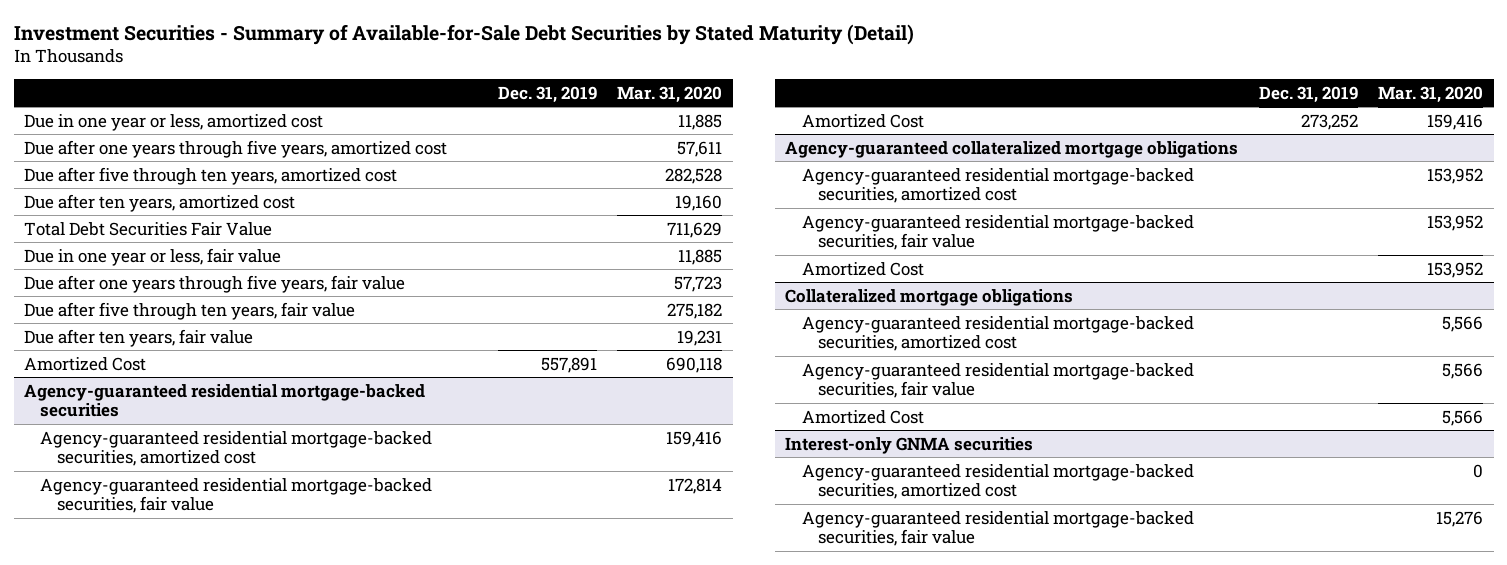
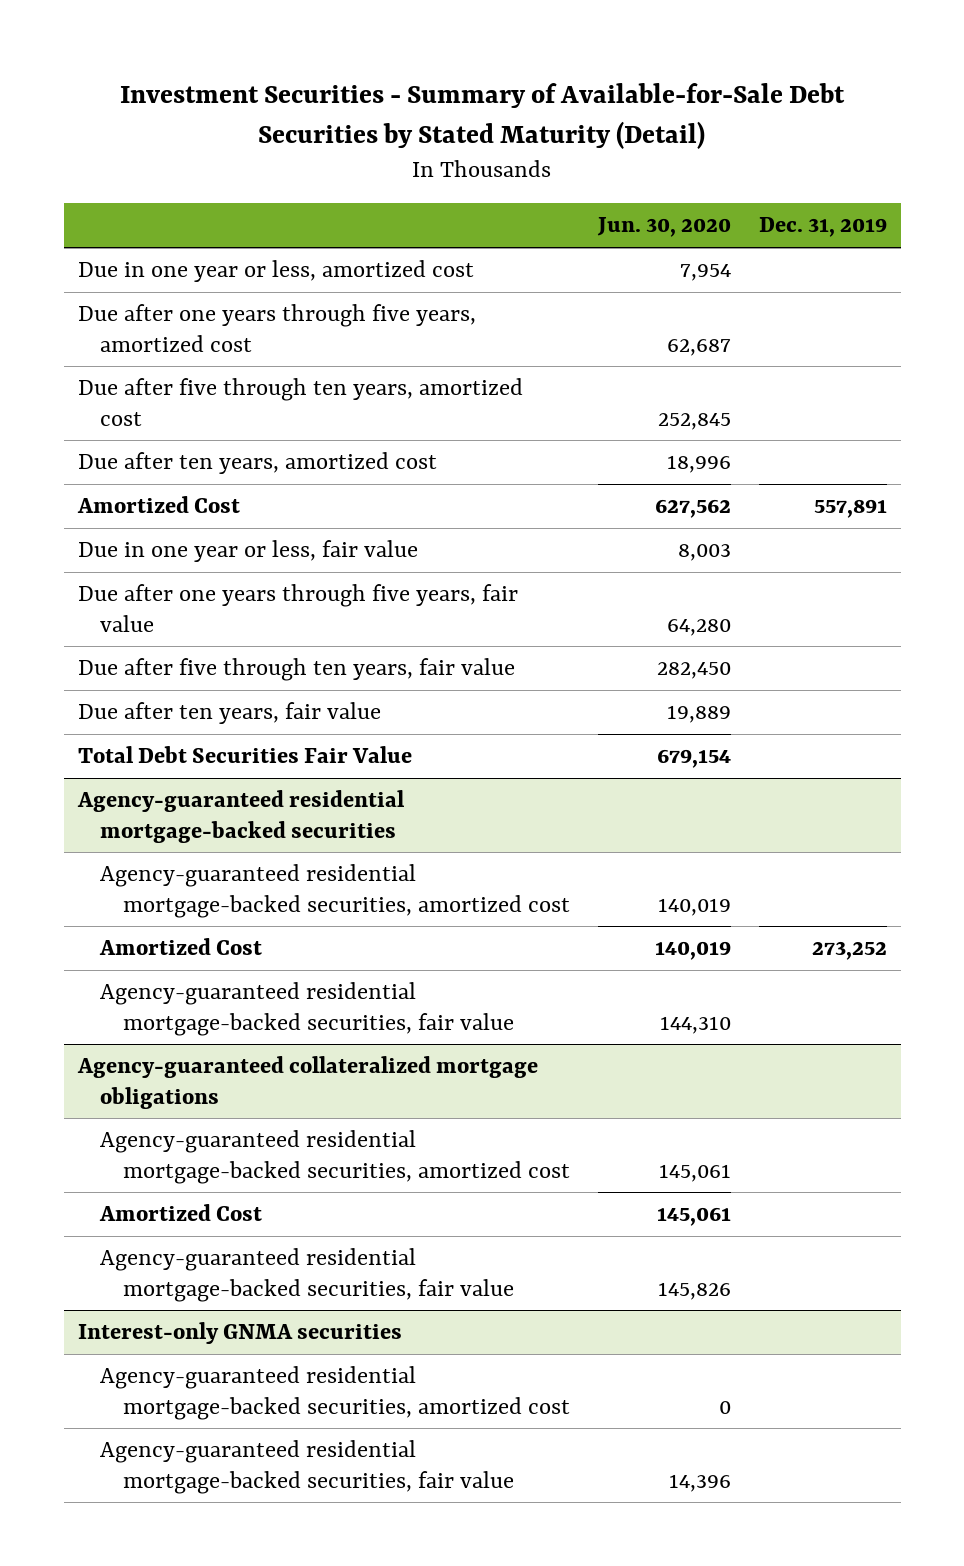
- | Dec. 31, 2019 | Mar. 31, 2020
+ | Jun. 30, 2020 | Dec. 31, 2019
moved up: Amortized Cost | 627,562 | 557,891
moved down: Total Debt Securities Fair Value | 679,154 |
@ Agency-guaranteed residential mortgage-backed securities
moved down: Agency-guaranteed residential mortgage-backed securities, fair value | 144,310 |
- Collateralized mortgage obligations
- Agency-guaranteed residential mortgage-backed securities, amortized cost | | 5,566
- Agency-guaranteed residential mortgage-backed securities, fair value | | 5,566
- Amortized Cost | | 5,566
@ Agency-guaranteed collateralized mortgage obligations
moved down: Agency-guaranteed residential mortgage-backed securities, fair value | 145,826 |

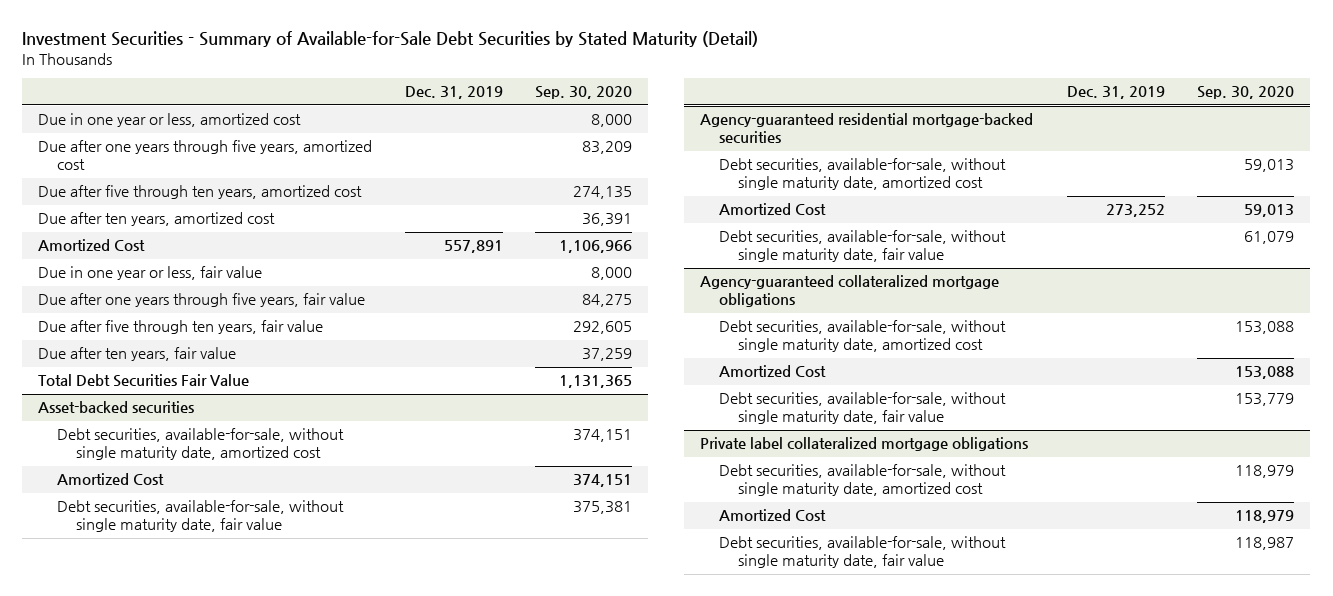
- | Jun. 30, 2020 | Dec. 31, 2019
+ | Dec. 31, 2019 | Sep. 30, 2020
+ Asset-backed securities
+ Debt securities, available-for-sale, without single maturity date, amortized cost | | 374,151
+ Amortized Cost | | 374,151
+ Debt securities, available-for-sale, without single maturity date, fair value | | 375,381
@ Agency-guaranteed residential mortgage-backed securities
- Agency-guaranteed residential mortgage-backed securities, amortized cost | 140,019 |
+ Debt securities, available-for-sale, without single maturity date, amortized cost | | 59,013
- Agency-guaranteed residential mortgage-backed securities, fair value | 144,310 |
+ Debt securities, available-for-sale, without single maturity date, fair value | | 61,079
@ Agency-guaranteed collateralized mortgage obligations
- Agency-guaranteed residential mortgage-backed securities, amortized cost | 145,061 |
+ Debt securities, available-for-sale, without single maturity date, amortized cost | | 153,088
- Agency-guaranteed residential mortgage-backed securities, fair value | 145,826 |
- Interest-only GNMA securities
- Agency-guaranteed residential mortgage-backed securities, amortized cost | 0 |
- Agency-guaranteed residential mortgage-backed securities, fair value | 14,396 |
@ Agency-guaranteed collateralized mortgage obligations
+ Debt securities, available-for-sale, without single maturity date, fair value | | 153,779
+ Private label collateralized mortgage obligations
+ Debt securities, available-for-sale, without single maturity date, amortized cost | | 118,979
+ Amortized Cost | | 118,979
+ Debt securities, available-for-sale, without single maturity date, fair value | | 118,987

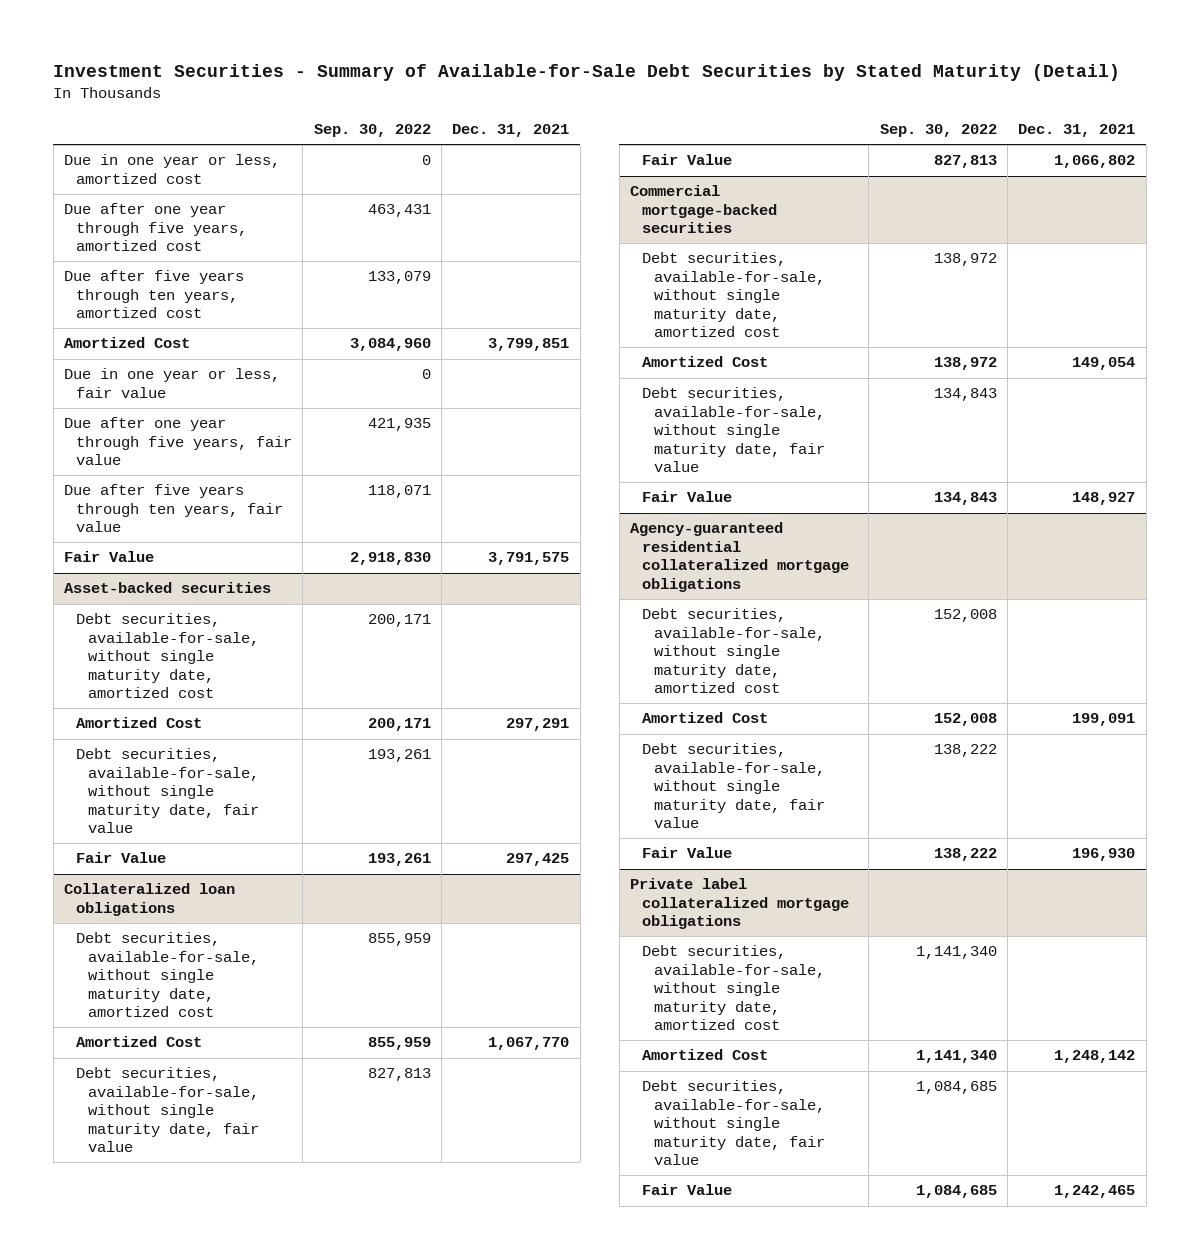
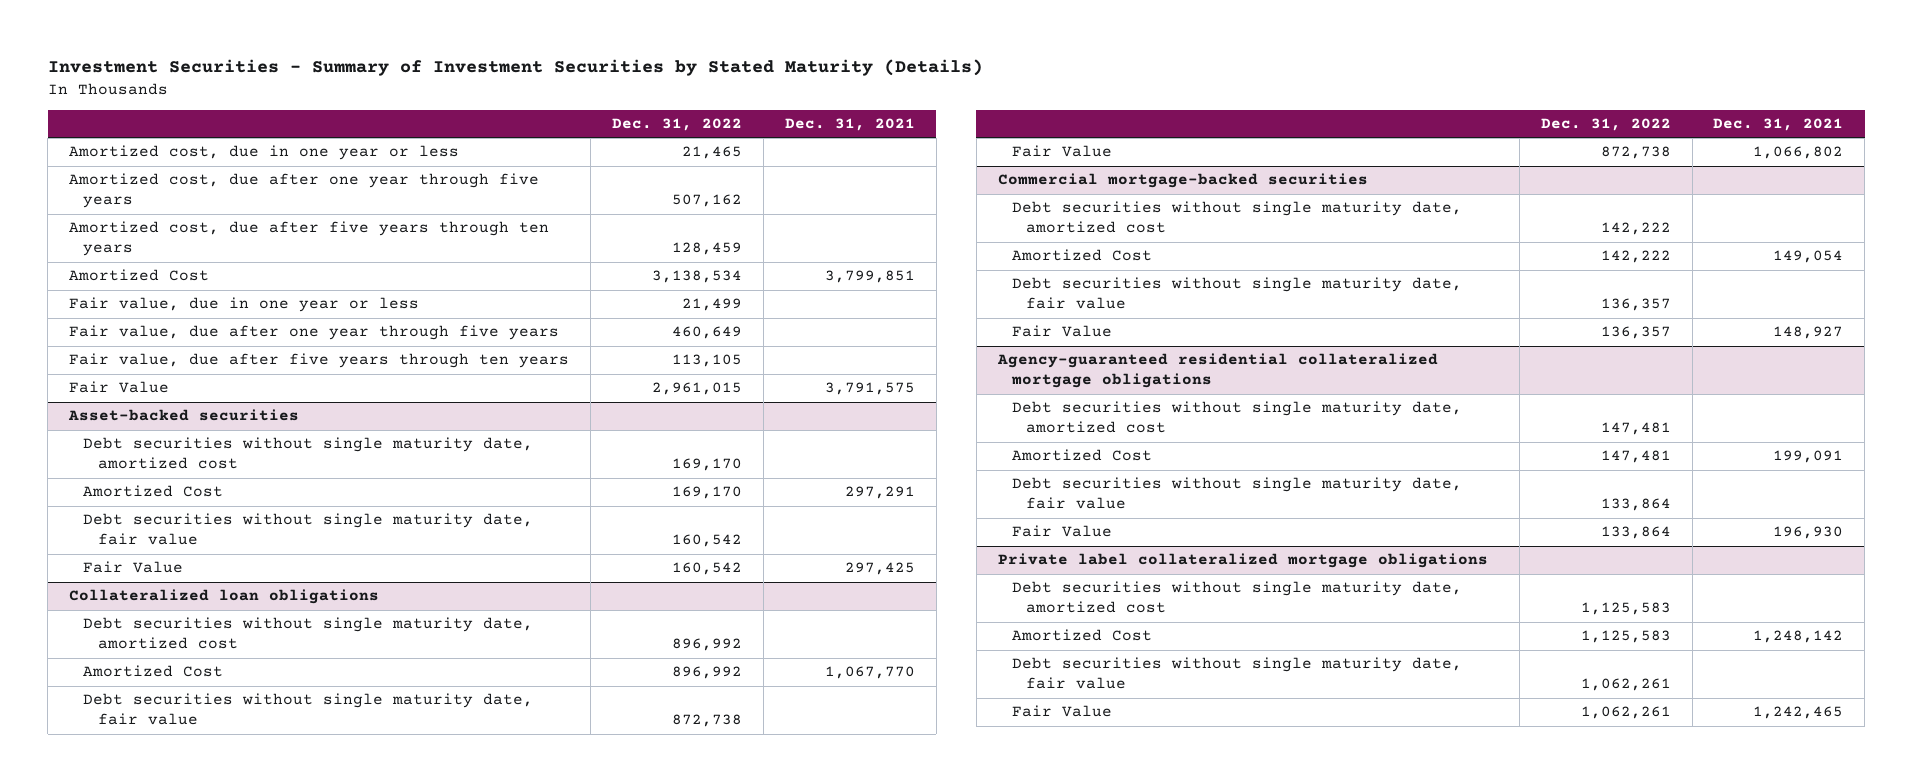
- Investment Securities - Summary of Available-for-Sale Debt Securities by Stated Maturity (Detail)
+ Investment Securities - Summary of Investment Securities by Stated Maturity (Details)
- | Sep. 30, 2022 | Dec. 31, 2021
+ | Dec. 31, 2022 | Dec. 31, 2021
- Due in one year or less, amortized cost | 0 |
- Due after one year through five years, amortized cost | 463,431 |
- Due after five years through ten years, amortized cost | 133,079 |
+ Amortized cost, due in one year or less | 21,465 |
+ Amortized cost, due after one year through five years | 507,162 |
+ Amortized cost, due after five years through ten years | 128,459 |
- Due in one year or less, fair value | 0 |
- Due after one year through five years, fair value | 421,935 |
- Due after five years through ten years, fair value | 118,071 |
+ Fair value, due in one year or less | 21,499 |
+ Fair value, due after one year through five years | 460,649 |
+ Fair value, due after five years through ten years | 113,105 |
@ Asset-backed securities
- Debt securities, available-for-sale, without single maturity date, amortized cost | 200,171 |
+ Debt securities without single maturity date, amortized cost | 169,170 |
- Debt securities, available-for-sale, without single maturity date, fair value | 193,261 |
+ Debt securities without single maturity date, fair value | 160,542 |
@ Collateralized loan obligations
- Debt securities, available-for-sale, without single maturity date, amortized cost | 855,959 |
+ Debt securities without single maturity date, amortized cost | 896,992 |
- Debt securities, available-for-sale, without single maturity date, fair value | 827,813 |
+ Debt securities without single maturity date, fair value | 872,738 |
@ Commercial mortgage-backed securities
- Debt securities, available-for-sale, without single maturity date, amortized cost | 138,972 |
+ Debt securities without single maturity date, amortized cost | 142,222 |
- Debt securities, available-for-sale, without single maturity date, fair value | 134,843 |
+ Debt securities without single maturity date, fair value | 136,357 |
@ Agency-guaranteed residential collateralized mortgage obligations
- Debt securities, available-for-sale, without single maturity date, amortized cost | 152,008 |
+ Debt securities without single maturity date, amortized cost | 147,481 |
- Debt securities, available-for-sale, without single maturity date, fair value | 138,222 |
+ Debt securities without single maturity date, fair value | 133,864 |
@ Private label collateralized mortgage obligations
- Debt securities, available-for-sale, without single maturity date, amortized cost | 1,141,340 |
+ Debt securities without single maturity date, amortized cost | 1,125,583 |
- Debt securities, available-for-sale, without single maturity date, fair value | 1,084,685 |
+ Debt securities without single maturity date, fair value | 1,062,261 |

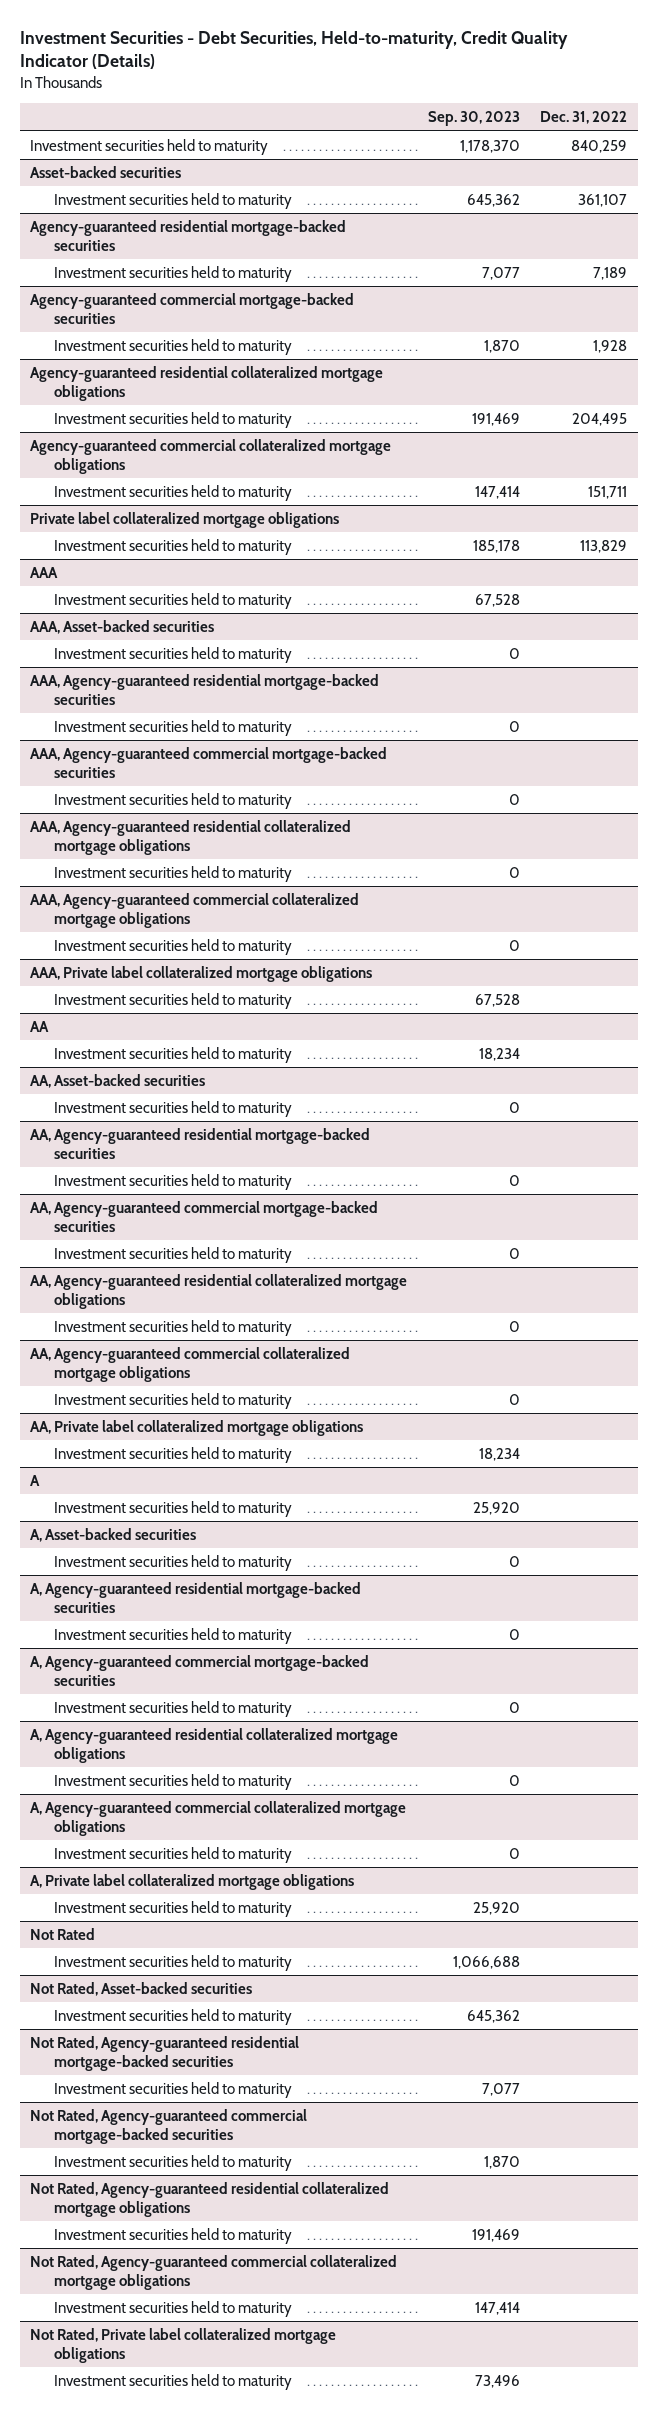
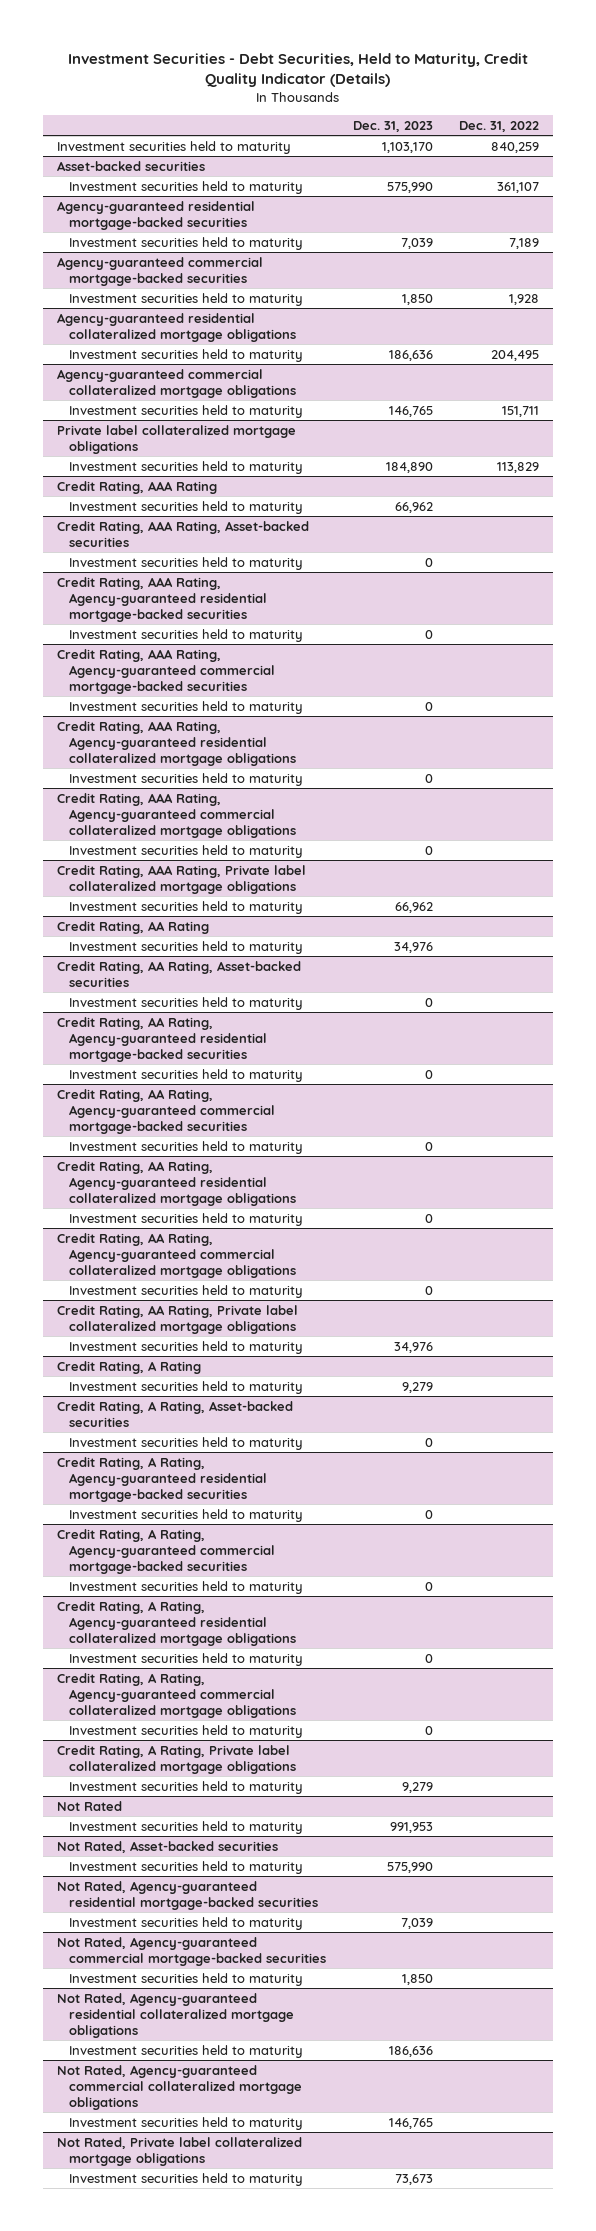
- Investment Securities - Debt Securities, Held-to-maturity, Credit Quality Indicator (Details)
+ Investment Securities - Debt Securities, Held to Maturity, Credit Quality Indicator (Details)
- | Sep. 30, 2023 | Dec. 31, 2022
+ | Dec. 31, 2023 | Dec. 31, 2022
- AAA
+ Credit Rating, AAA Rating
- AAA, Asset-backed securities
+ Credit Rating, AAA Rating, Asset-backed securities
- AAA, Agency-guaranteed residential mortgage-backed securities
+ Credit Rating, AAA Rating, Agency-guaranteed residential mortgage-backed securities
- AAA, Agency-guaranteed commercial mortgage-backed securities
+ Credit Rating, AAA Rating, Agency-guaranteed commercial mortgage-backed securities
- AAA, Agency-guaranteed residential collateralized mortgage obligations
+ Credit Rating, AAA Rating, Agency-guaranteed residential collateralized mortgage obligations
- AAA, Agency-guaranteed commercial collateralized mortgage obligations
+ Credit Rating, AAA Rating, Agency-guaranteed commercial collateralized mortgage obligations
- AAA, Private label collateralized mortgage obligations
+ Credit Rating, AAA Rating, Private label collateralized mortgage obligations
- AA
+ Credit Rating, AA Rating
- AA, Asset-backed securities
+ Credit Rating, AA Rating, Asset-backed securities
- AA, Agency-guaranteed residential mortgage-backed securities
+ Credit Rating, AA Rating, Agency-guaranteed residential mortgage-backed securities
- AA, Agency-guaranteed commercial mortgage-backed securities
+ Credit Rating, AA Rating, Agency-guaranteed commercial mortgage-backed securities
- AA, Agency-guaranteed residential collateralized mortgage obligations
+ Credit Rating, AA Rating, Agency-guaranteed residential collateralized mortgage obligations
- AA, Agency-guaranteed commercial collateralized mortgage obligations
+ Credit Rating, AA Rating, Agency-guaranteed commercial collateralized mortgage obligations
- AA, Private label collateralized mortgage obligations
+ Credit Rating, AA Rating, Private label collateralized mortgage obligations
- A
+ Credit Rating, A Rating
- A, Asset-backed securities
+ Credit Rating, A Rating, Asset-backed securities
- A, Agency-guaranteed residential mortgage-backed securities
+ Credit Rating, A Rating, Agency-guaranteed residential mortgage-backed securities
- A, Agency-guaranteed commercial mortgage-backed securities
+ Credit Rating, A Rating, Agency-guaranteed commercial mortgage-backed securities
- A, Agency-guaranteed residential collateralized mortgage obligations
+ Credit Rating, A Rating, Agency-guaranteed residential collateralized mortgage obligations
- A, Agency-guaranteed commercial collateralized mortgage obligations
+ Credit Rating, A Rating, Agency-guaranteed commercial collateralized mortgage obligations
- A, Private label collateralized mortgage obligations
+ Credit Rating, A Rating, Private label collateralized mortgage obligations

